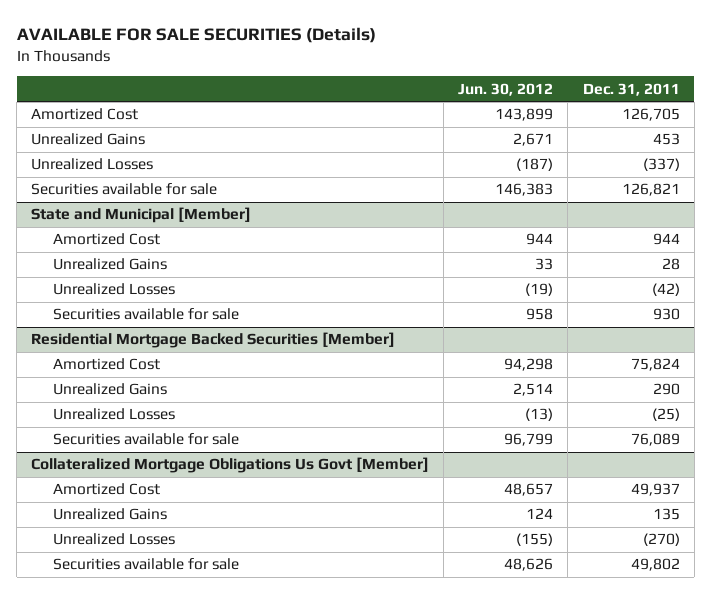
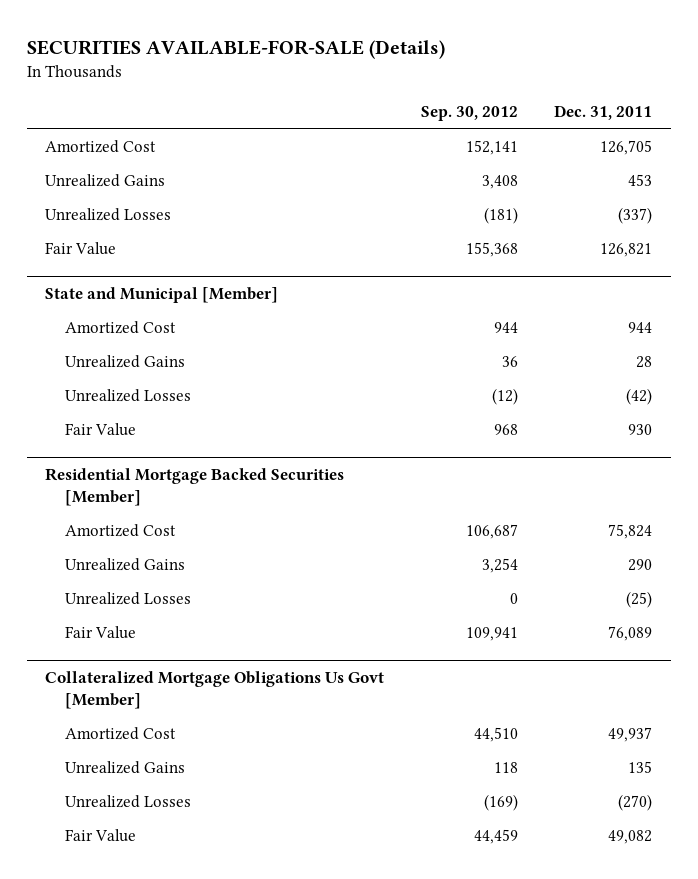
- AVAILABLE FOR SALE SECURITIES (Details)
+ SECURITIES AVAILABLE-FOR-SALE (Details)
- | Jun. 30, 2012 | Dec. 31, 2011
+ | Sep. 30, 2012 | Dec. 31, 2011
- Securities available for sale | 146,383 | 126,821
+ Fair Value | 155,368 | 126,821
@ State and Municipal [Member]
- Securities available for sale | 958 | 930
+ Fair Value | 968 | 930
@ Residential Mortgage Backed Securities [Member]
- Securities available for sale | 96,799 | 76,089
+ Fair Value | 109,941 | 76,089
@ Collateralized Mortgage Obligations Us Govt [Member]
- Securities available for sale | 48,626 | 49,802
+ Fair Value | 44,459 | 49,082

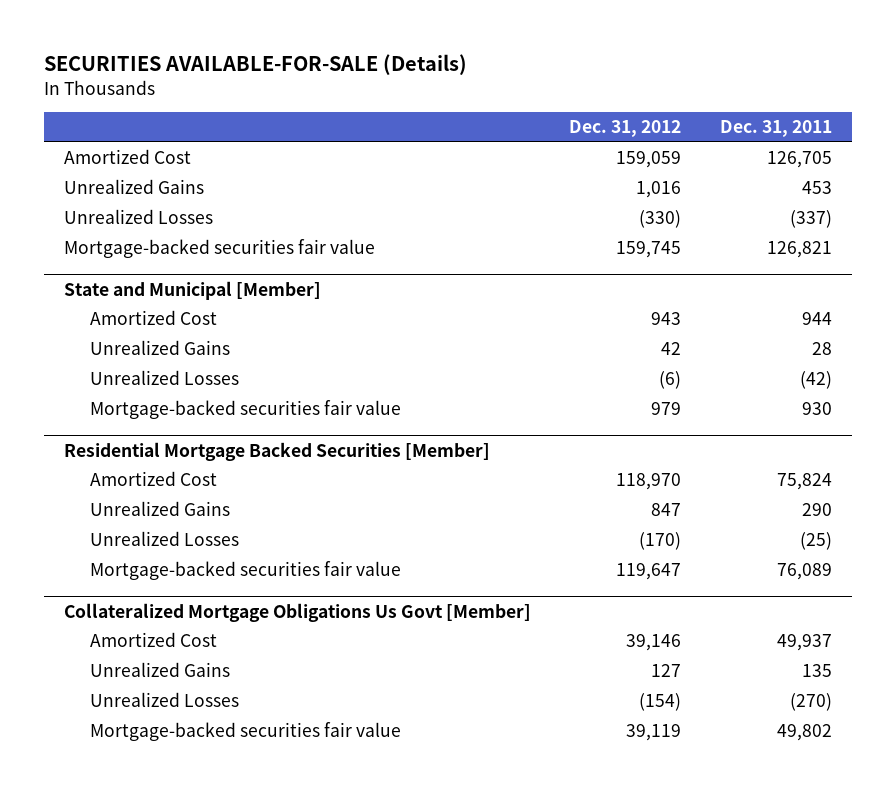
- | Sep. 30, 2012 | Dec. 31, 2011
+ | Dec. 31, 2012 | Dec. 31, 2011
- Fair Value | 155,368 | 126,821
+ Mortgage-backed securities fair value | 159,745 | 126,821
@ State and Municipal [Member]
- Fair Value | 968 | 930
+ Mortgage-backed securities fair value | 979 | 930
@ Residential Mortgage Backed Securities [Member]
- Fair Value | 109,941 | 76,089
+ Mortgage-backed securities fair value | 119,647 | 76,089
@ Collateralized Mortgage Obligations Us Govt [Member]
- Fair Value | 44,459 | 49,082
+ Mortgage-backed securities fair value | 39,119 | 49,802

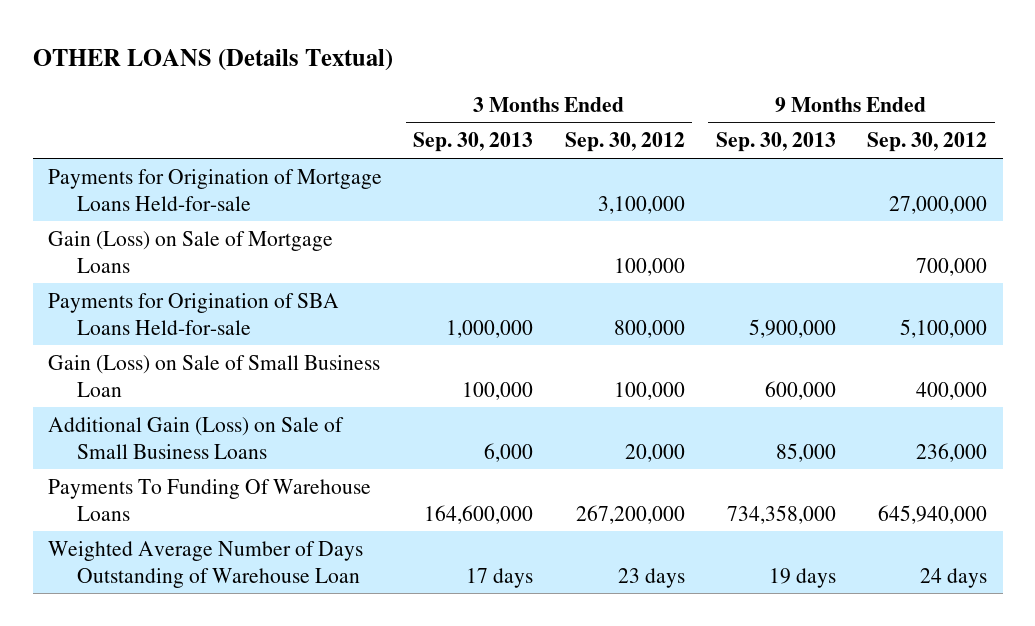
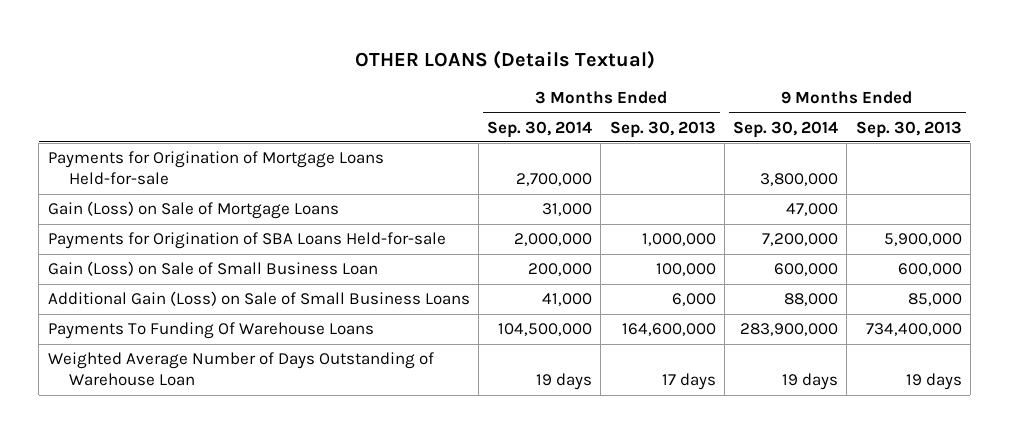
- | 3 Months Ended Sep. 30, 2013 | 3 Months Ended Sep. 30, 2012 | 9 Months Ended Sep. 30, 2013 | 9 Months Ended Sep. 30, 2012
+ | 3 Months Ended Sep. 30, 2014 | 3 Months Ended Sep. 30, 2013 | 9 Months Ended Sep. 30, 2014 | 9 Months Ended Sep. 30, 2013
- Payments To Funding Of Warehouse Loans | 164,600,000 | 267,200,000 | 734,358,000 | 645,940,000
+ Payments To Funding Of Warehouse Loans | 104,500,000 | 164,600,000 | 283,900,000 | 734,400,000

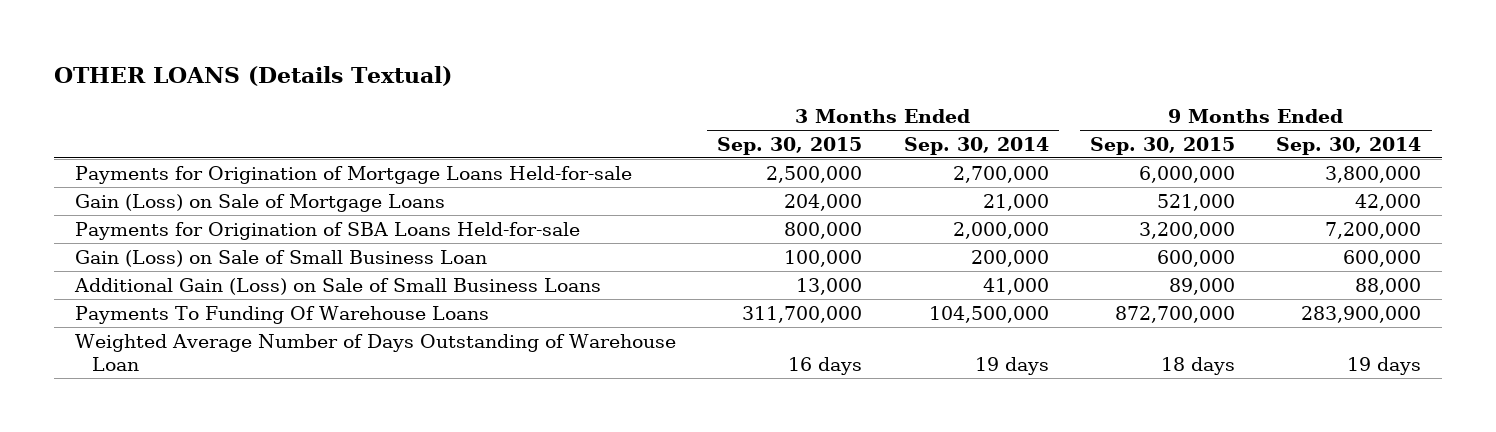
- | 3 Months Ended Sep. 30, 2014 | 3 Months Ended Sep. 30, 2013 | 9 Months Ended Sep. 30, 2014 | 9 Months Ended Sep. 30, 2013
+ | 3 Months Ended Sep. 30, 2015 | 3 Months Ended Sep. 30, 2014 | 9 Months Ended Sep. 30, 2015 | 9 Months Ended Sep. 30, 2014
- Gain (Loss) on Sale of Mortgage Loans | 31,000 | | 47,000 |
+ Gain (Loss) on Sale of Mortgage Loans | 204,000 | 21,000 | 521,000 | 42,000

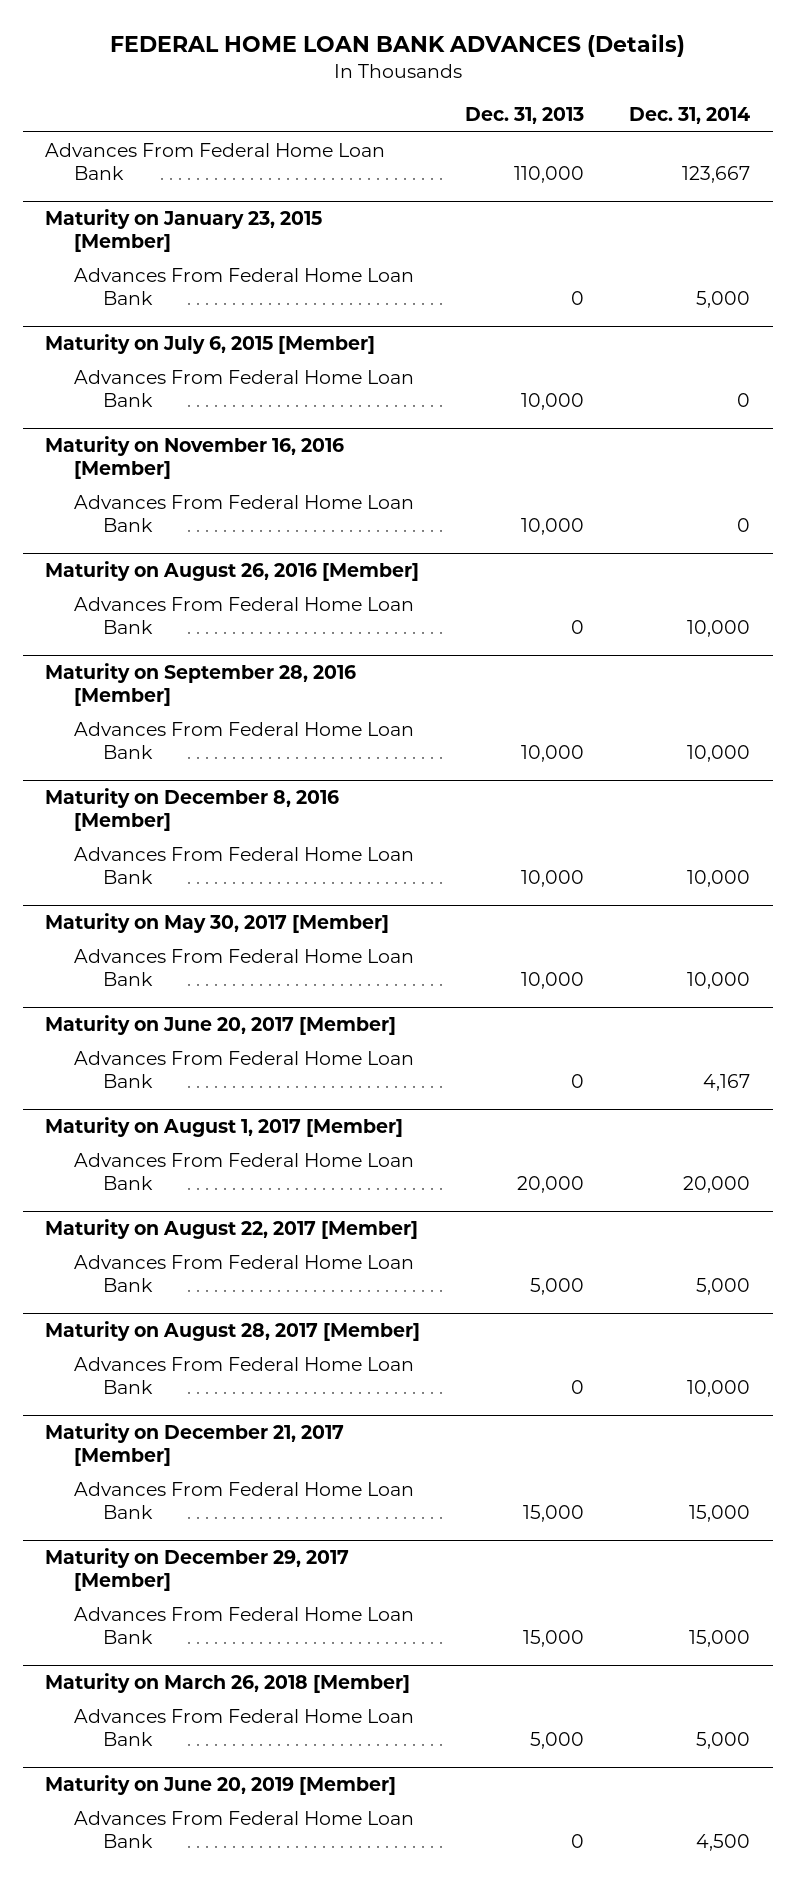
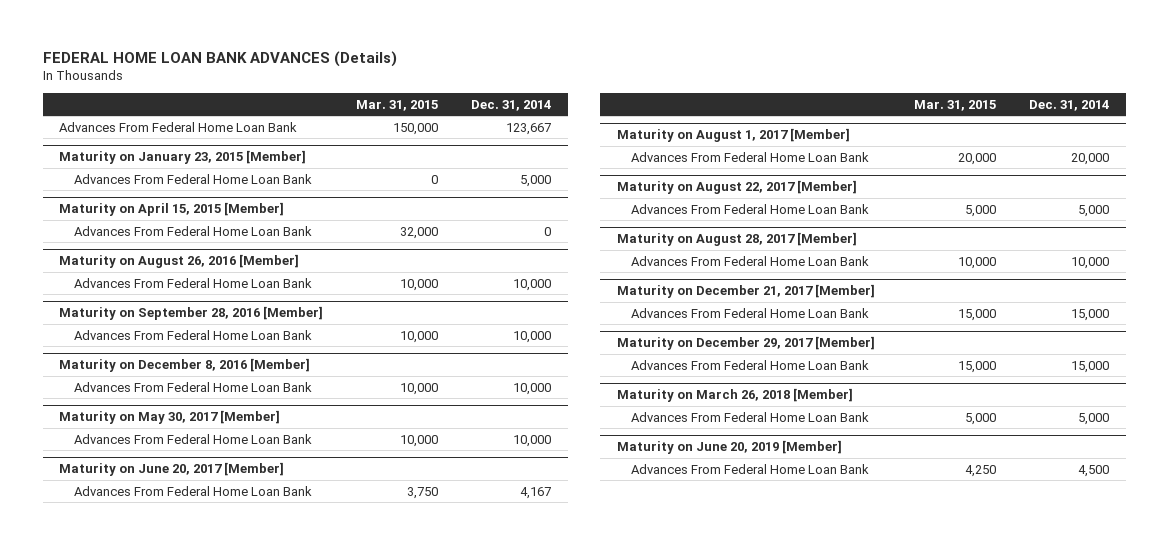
- | Dec. 31, 2013 | Dec. 31, 2014
+ | Mar. 31, 2015 | Dec. 31, 2014
- Maturity on July 6, 2015 [Member]
- Advances From Federal Home Loan Bank | 10,000 | 0
- Maturity on November 16, 2016 [Member]
+ Maturity on April 15, 2015 [Member]

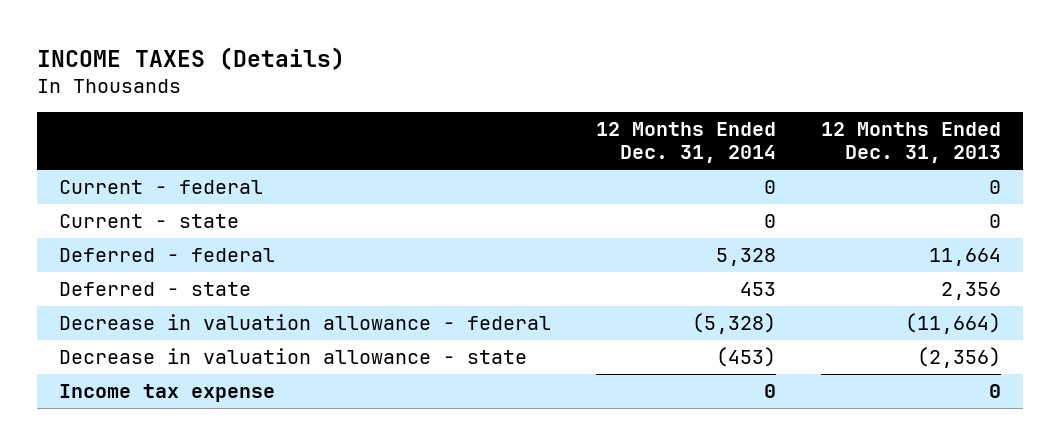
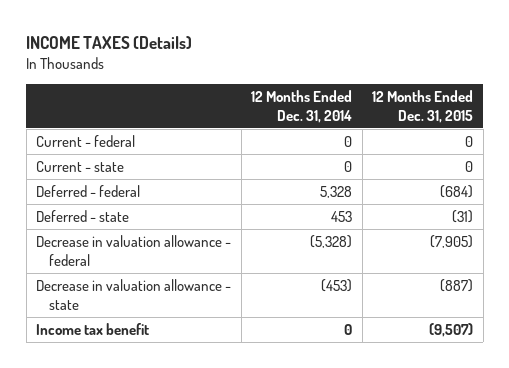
- | 12 Months Ended Dec. 31, 2014 | 12 Months Ended Dec. 31, 2013
+ | 12 Months Ended Dec. 31, 2014 | 12 Months Ended Dec. 31, 2015
- Income tax expense | 0 | 0
+ Income tax benefit | 0 | (9,507)

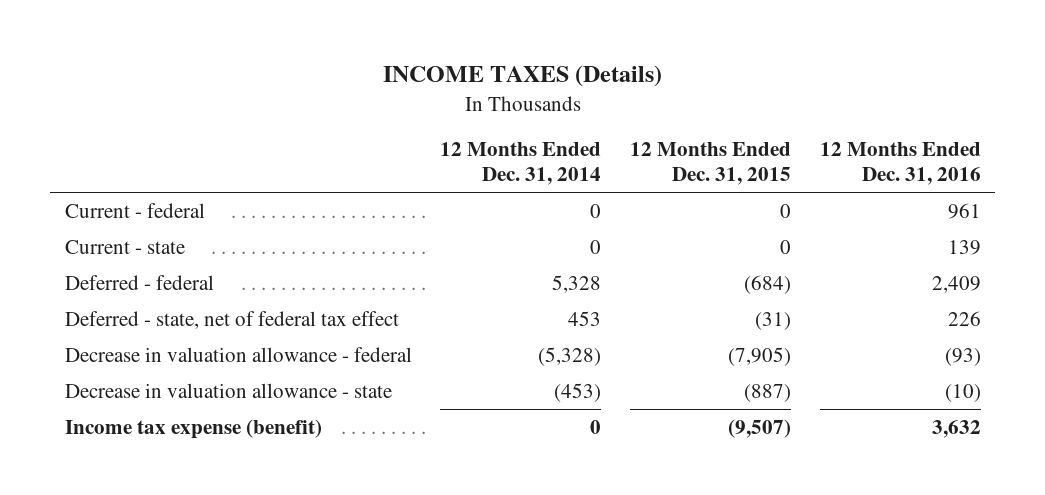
- | 12 Months Ended Dec. 31, 2014 | 12 Months Ended Dec. 31, 2015
+ | 12 Months Ended Dec. 31, 2014 | 12 Months Ended Dec. 31, 2015 | 12 Months Ended Dec. 31, 2016
- Deferred - state | 453 | (31)
+ Deferred - state, net of federal tax effect | 453 | (31) | 226
- Income tax benefit | 0 | (9,507)
+ Income tax expense (benefit) | 0 | (9,507) | 3,632

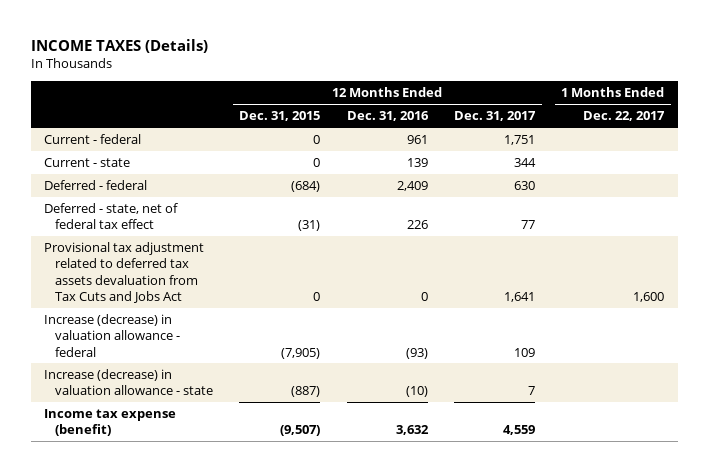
- | 12 Months Ended Dec. 31, 2014 | 12 Months Ended Dec. 31, 2015 | 12 Months Ended Dec. 31, 2016
+ | 12 Months Ended Dec. 31, 2015 | 12 Months Ended Dec. 31, 2016 | 12 Months Ended Dec. 31, 2017 | 1 Months Ended Dec. 22, 2017
- Decrease in valuation allowance - federal | (5,328) | (7,905) | (93)
- Decrease in valuation allowance - state | (453) | (887) | (10)
+ Provisional tax adjustment related to deferred tax assets devaluation from Tax Cuts and Jobs Act | 0 | 0 | 1,641 | 1,600
+ Increase (decrease) in valuation allowance - federal | (7,905) | (93) | 109 |
+ Increase (decrease) in valuation allowance - state | (887) | (10) | 7 |

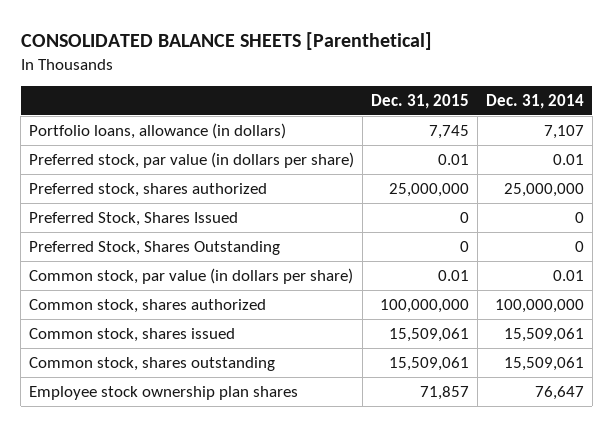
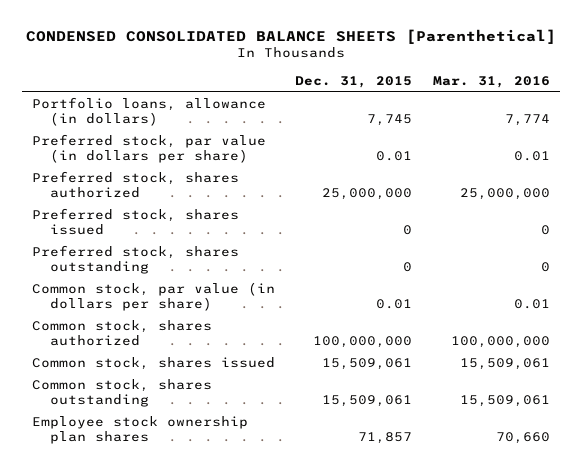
- CONSOLIDATED BALANCE SHEETS [Parenthetical]
+ CONDENSED CONSOLIDATED BALANCE SHEETS [Parenthetical]
- | Dec. 31, 2015 | Dec. 31, 2014
+ | Dec. 31, 2015 | Mar. 31, 2016
- Preferred Stock, Shares Issued | 0 | 0
- Preferred Stock, Shares Outstanding | 0 | 0
+ Preferred stock, shares issued | 0 | 0
+ Preferred stock, shares outstanding | 0 | 0

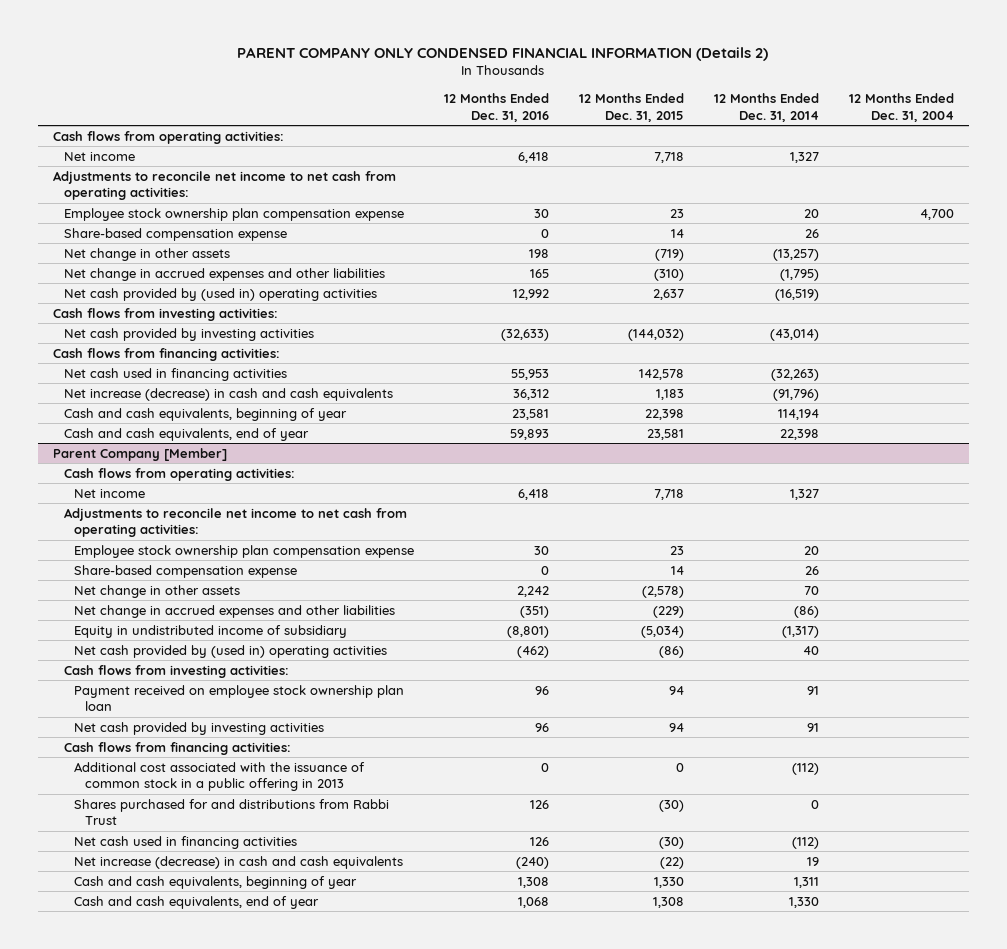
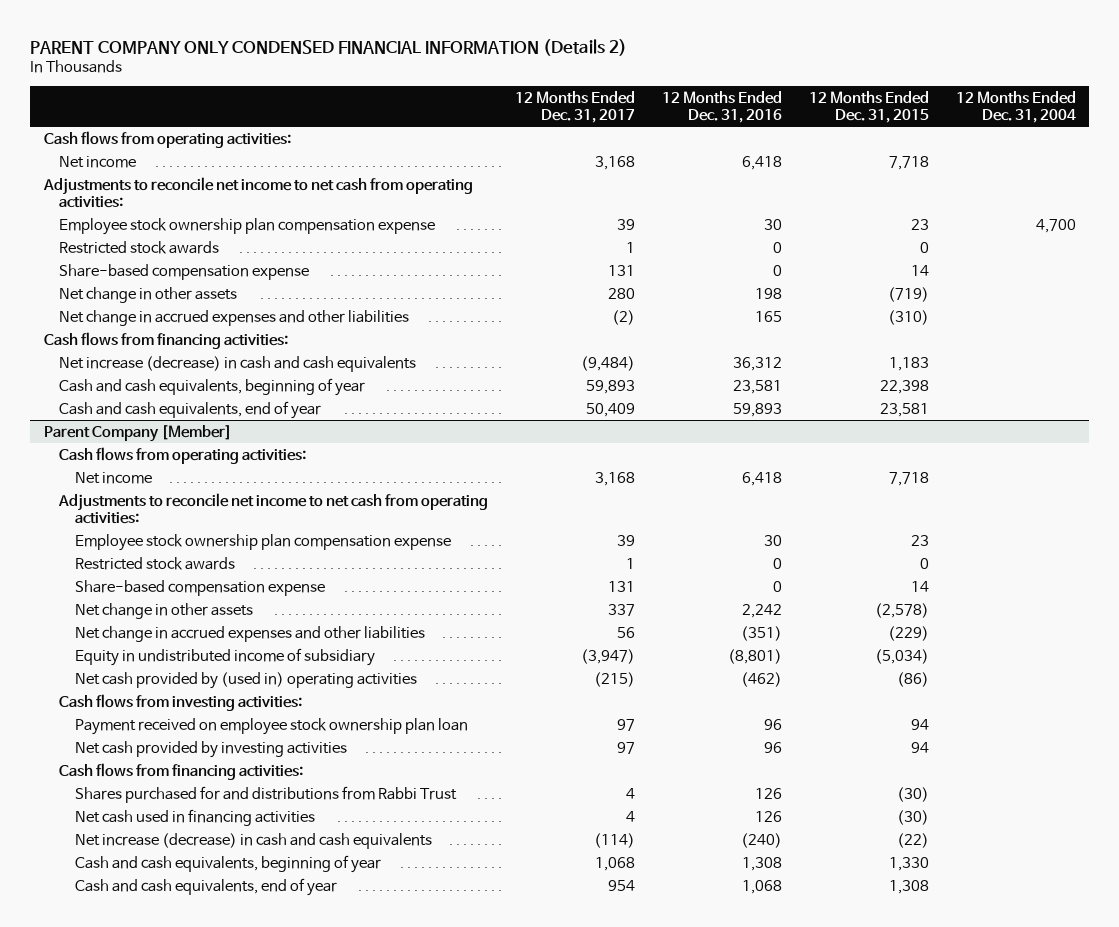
- | 12 Months Ended Dec. 31, 2016 | 12 Months Ended Dec. 31, 2015 | 12 Months Ended Dec. 31, 2014 | 12 Months Ended Dec. 31, 2004
+ | 12 Months Ended Dec. 31, 2017 | 12 Months Ended Dec. 31, 2016 | 12 Months Ended Dec. 31, 2015 | 12 Months Ended Dec. 31, 2004
+ Restricted stock awards | 1 | 0 | 0 |
- Net cash provided by (used in) operating activities | 12,992 | 2,637 | (16,519) |
- Cash flows from investing activities:
- Net cash provided by investing activities | (32,633) | (144,032) | (43,014) |
- Net cash used in financing activities | 55,953 | 142,578 | (32,263) |
@ Parent Company [Member]
+ Restricted stock awards | 1 | 0 | 0 |
- Additional cost associated with the issuance of common stock in a public offering in 2013 | 0 | 0 | (112) |

